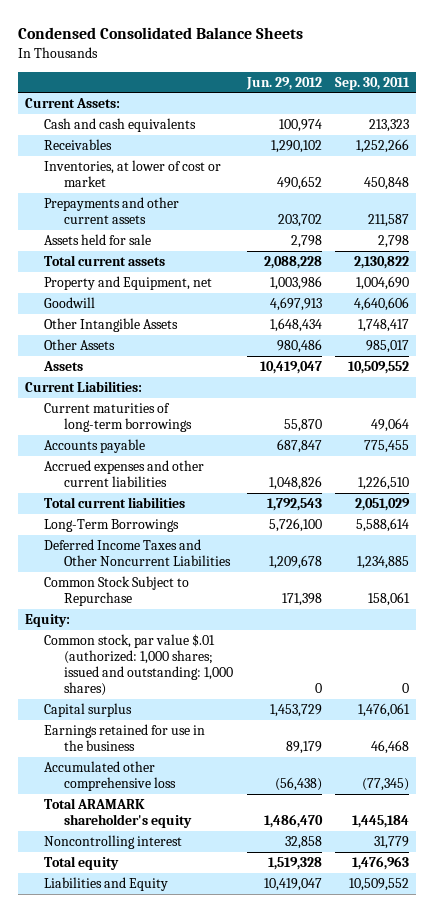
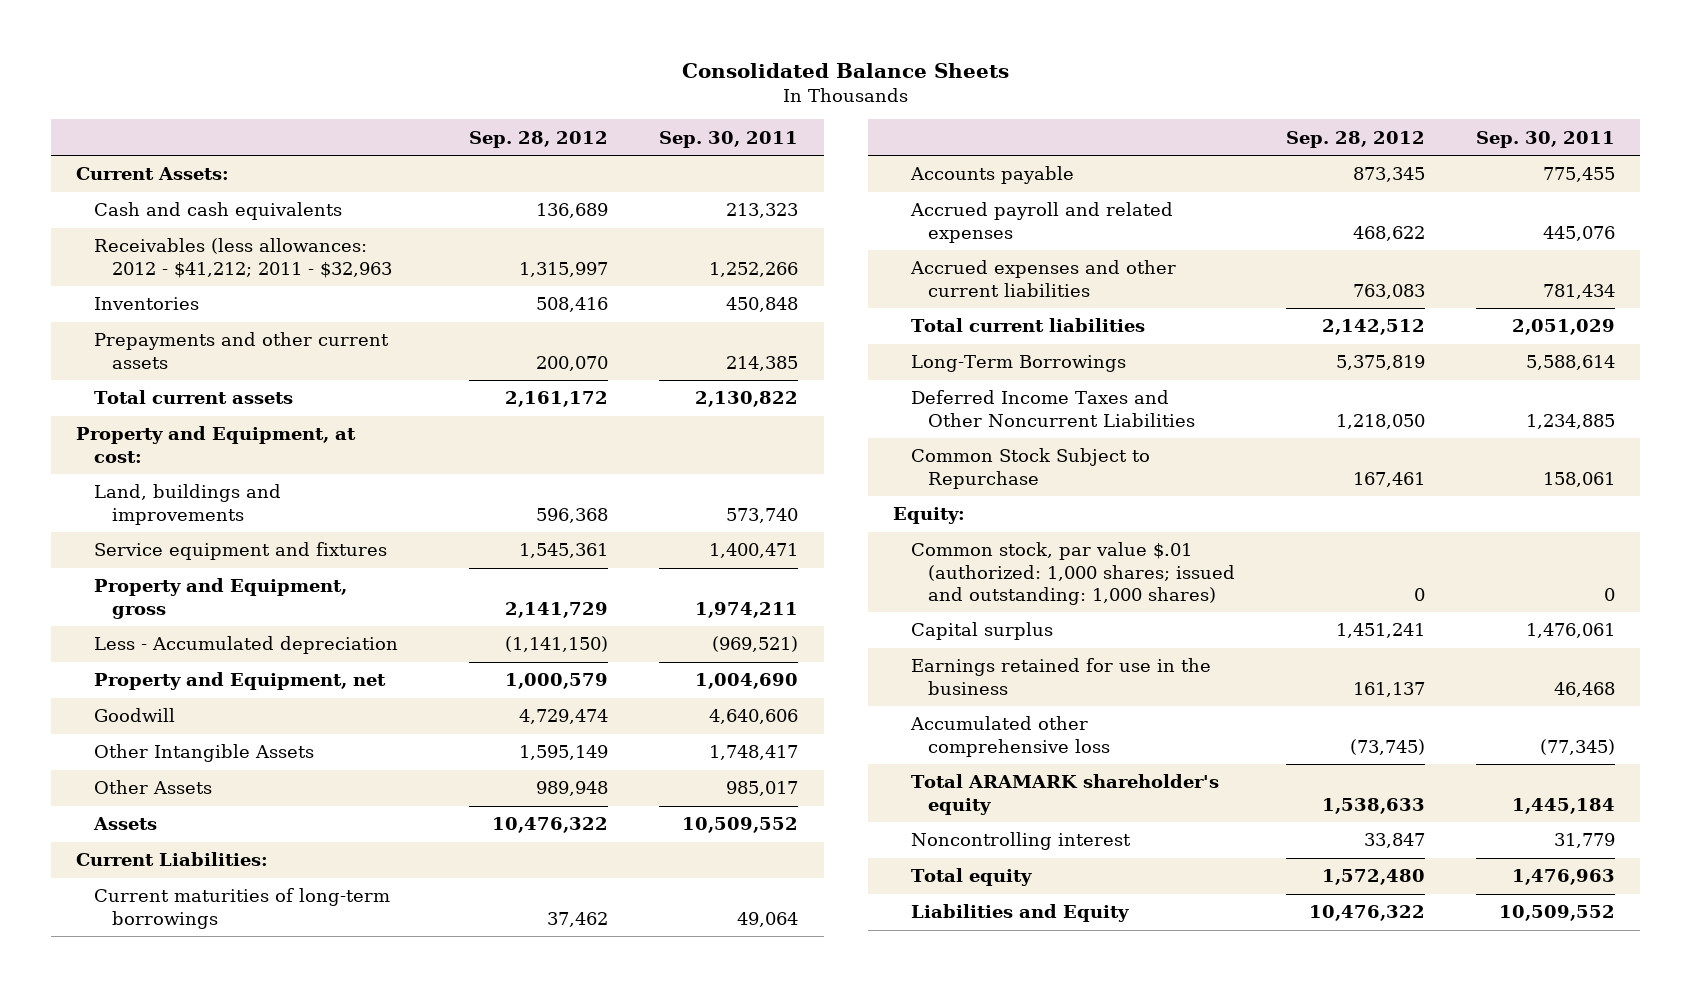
- Condensed Consolidated Balance Sheets
+ Consolidated Balance Sheets
- | Jun. 29, 2012 | Sep. 30, 2011
+ | Sep. 28, 2012 | Sep. 30, 2011
- Receivables | 1,290,102 | 1,252,266
- Inventories, at lower of cost or market | 490,652 | 450,848
- Prepayments and other current assets | 203,702 | 211,587
- Assets held for sale | 2,798 | 2,798
+ Receivables (less allowances: 2012 - $41,212; 2011 - $32,963 | 1,315,997 | 1,252,266
+ Inventories | 508,416 | 450,848
+ Prepayments and other current assets | 200,070 | 214,385
+ Property and Equipment, at cost:
+ Land, buildings and improvements | 596,368 | 573,740
+ Service equipment and fixtures | 1,545,361 | 1,400,471
+ Property and Equipment, gross | 2,141,729 | 1,974,211
+ Less - Accumulated depreciation | (1,141,150) | (969,521)
- Accrued expenses and other current liabilities | 1,048,826 | 1,226,510
+ Accrued payroll and related expenses | 468,622 | 445,076
+ Accrued expenses and other current liabilities | 763,083 | 781,434

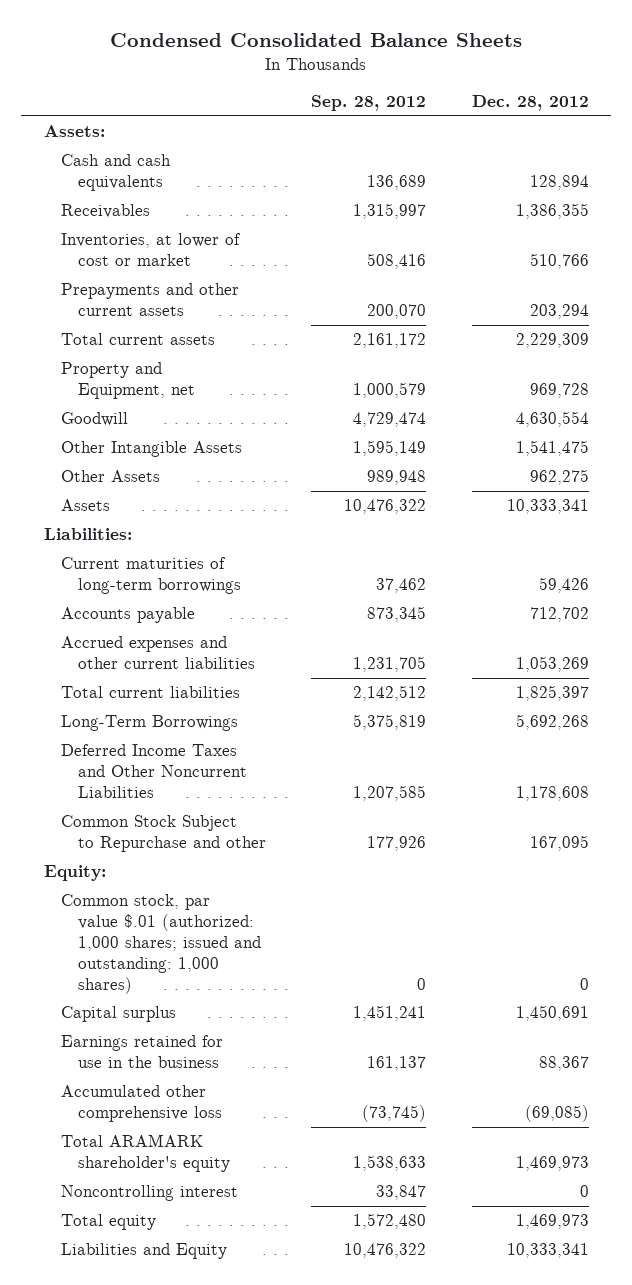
- Consolidated Balance Sheets
+ Condensed Consolidated Balance Sheets
- | Sep. 28, 2012 | Sep. 30, 2011
+ | Sep. 28, 2012 | Dec. 28, 2012
- Current Assets:
+ Assets:
- Receivables (less allowances: 2012 - $41,212; 2011 - $32,963 | 1,315,997 | 1,252,266
- Inventories | 508,416 | 450,848
+ Receivables | 1,315,997 | 1,386,355
+ Inventories, at lower of cost or market | 508,416 | 510,766
- Property and Equipment, at cost:
- Land, buildings and improvements | 596,368 | 573,740
- Service equipment and fixtures | 1,545,361 | 1,400,471
- Property and Equipment, gross | 2,141,729 | 1,974,211
- Less - Accumulated depreciation | (1,141,150) | (969,521)
- Current Liabilities:
+ Liabilities:
- Accrued payroll and related expenses | 468,622 | 445,076
- Accrued expenses and other current liabilities | 763,083 | 781,434
+ Accrued expenses and other current liabilities | 1,231,705 | 1,053,269
- Deferred Income Taxes and Other Noncurrent Liabilities | 1,218,050 | 1,234,885
- Common Stock Subject to Repurchase | 167,461 | 158,061
+ Deferred Income Taxes and Other Noncurrent Liabilities | 1,207,585 | 1,178,608
+ Common Stock Subject to Repurchase and other | 177,926 | 167,095

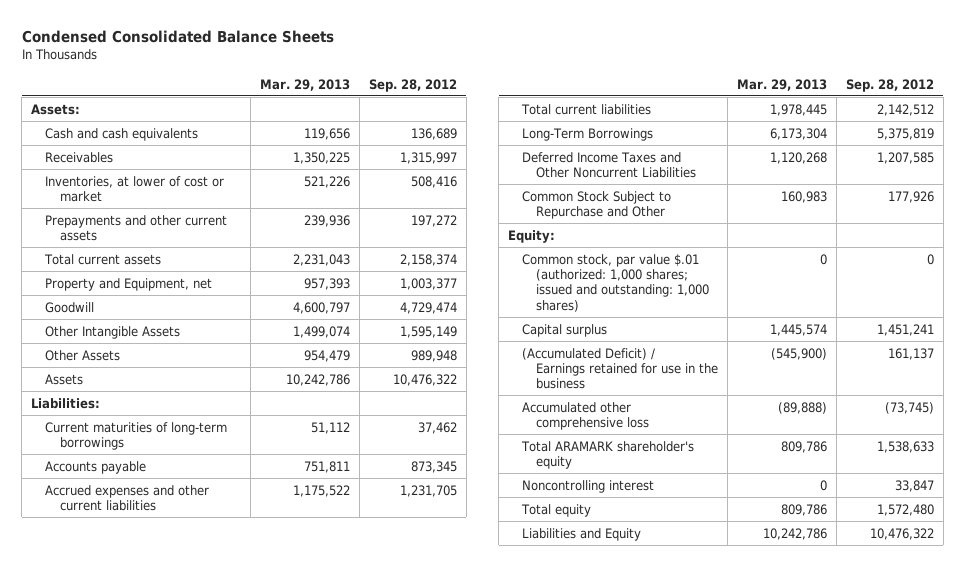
- | Sep. 28, 2012 | Dec. 28, 2012
+ | Mar. 29, 2013 | Sep. 28, 2012
- Prepayments and other current assets | 200,070 | 203,294
- Total current assets | 2,161,172 | 2,229,309
- Property and Equipment, net | 1,000,579 | 969,728
+ Prepayments and other current assets | 239,936 | 197,272
+ Total current assets | 2,231,043 | 2,158,374
+ Property and Equipment, net | 957,393 | 1,003,377
- Common Stock Subject to Repurchase and other | 177,926 | 167,095
+ Common Stock Subject to Repurchase and Other | 160,983 | 177,926
- Earnings retained for use in the business | 161,137 | 88,367
+ (Accumulated Deficit) / Earnings retained for use in the business | (545,900) | 161,137

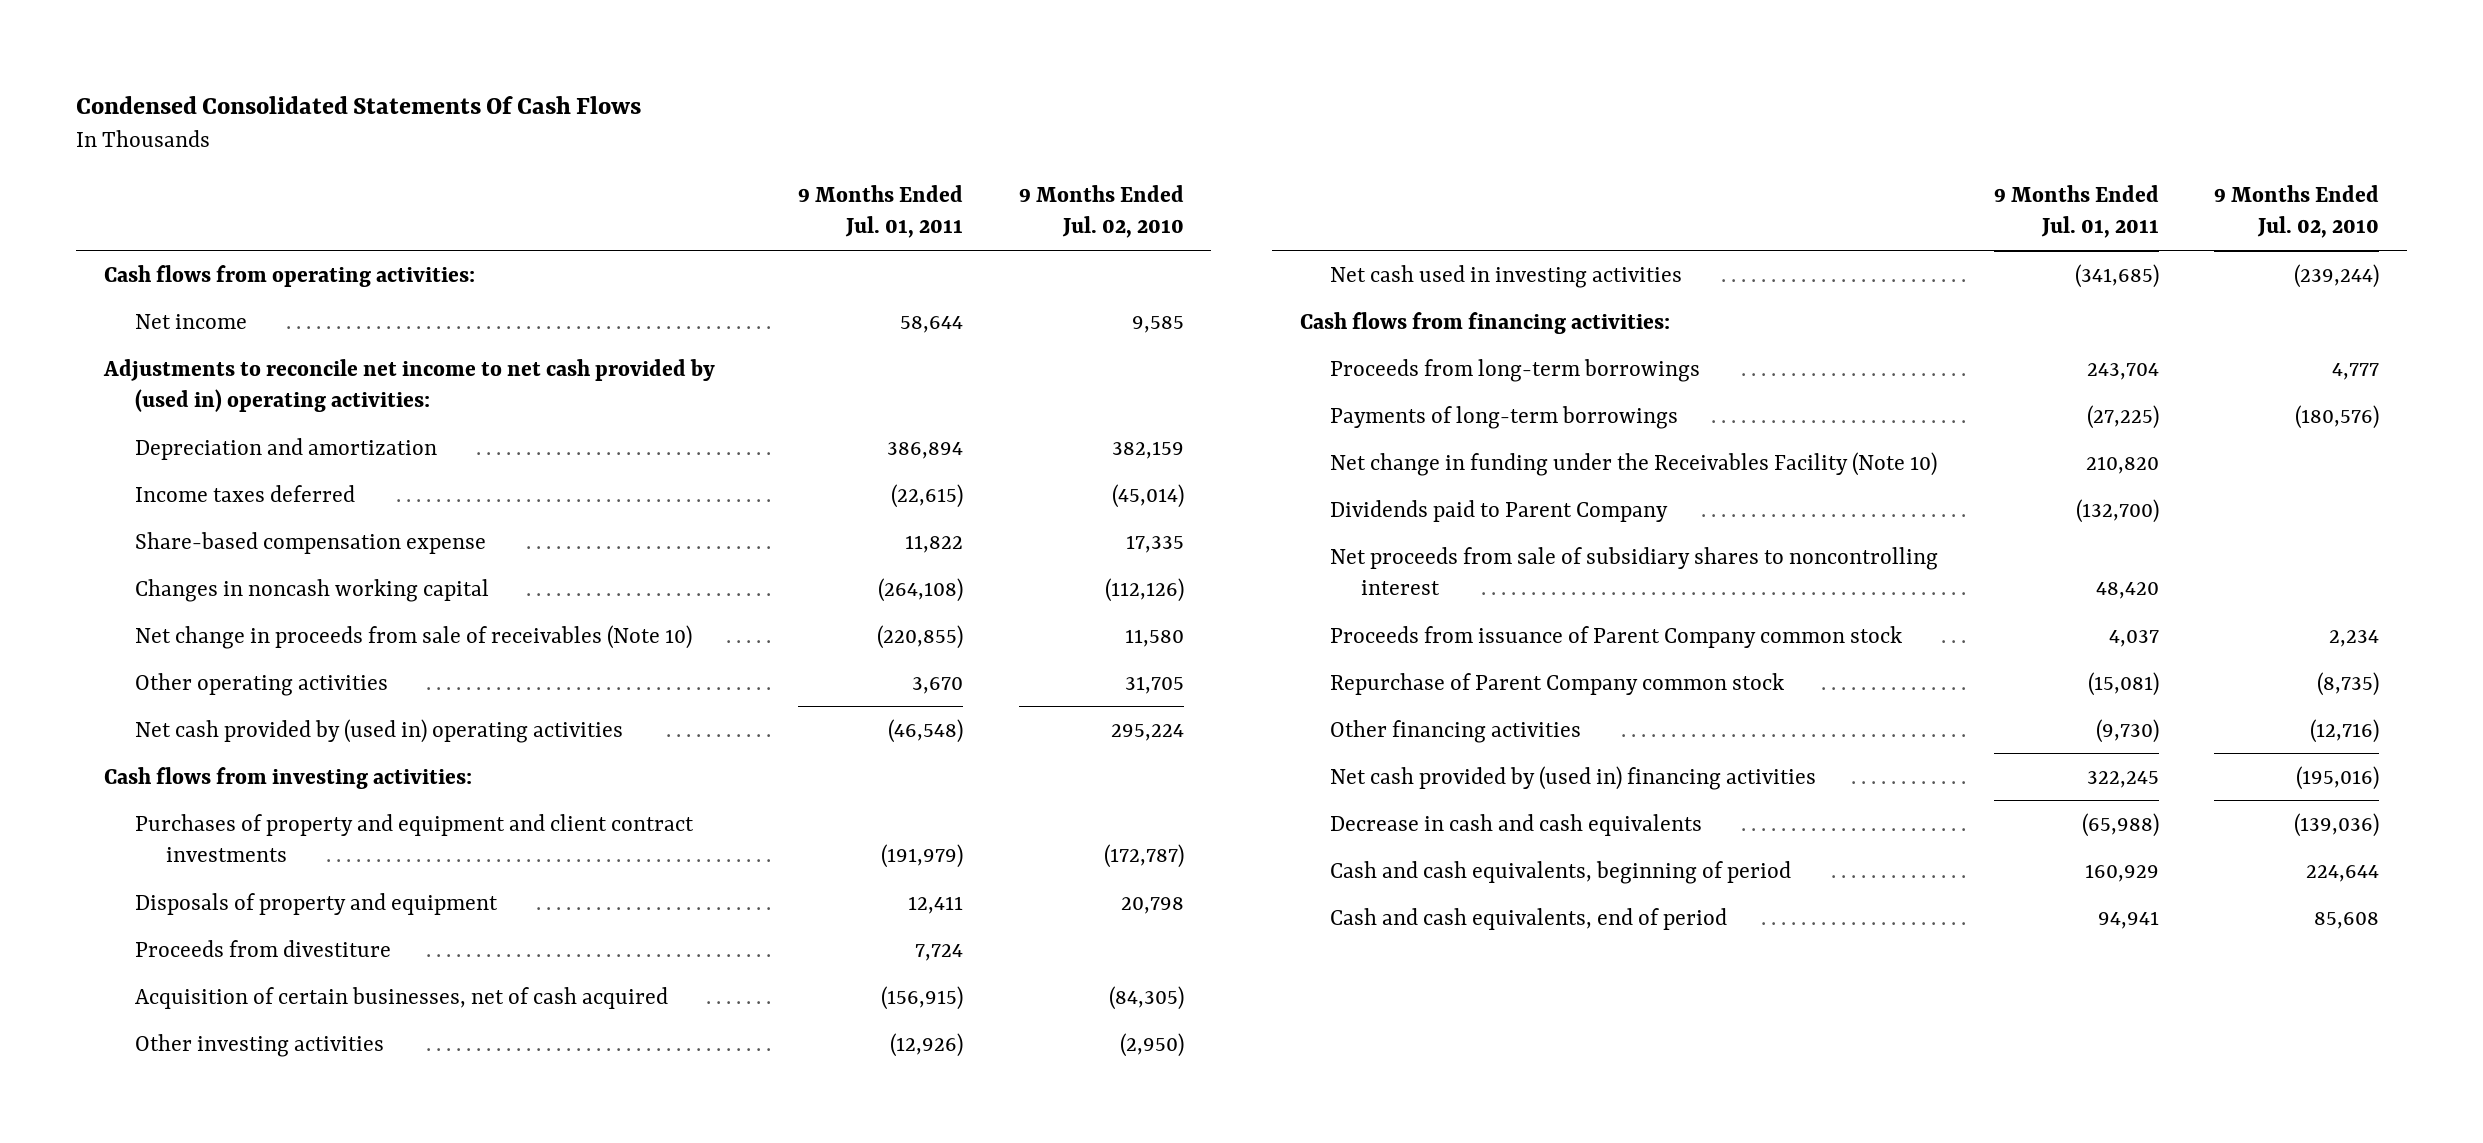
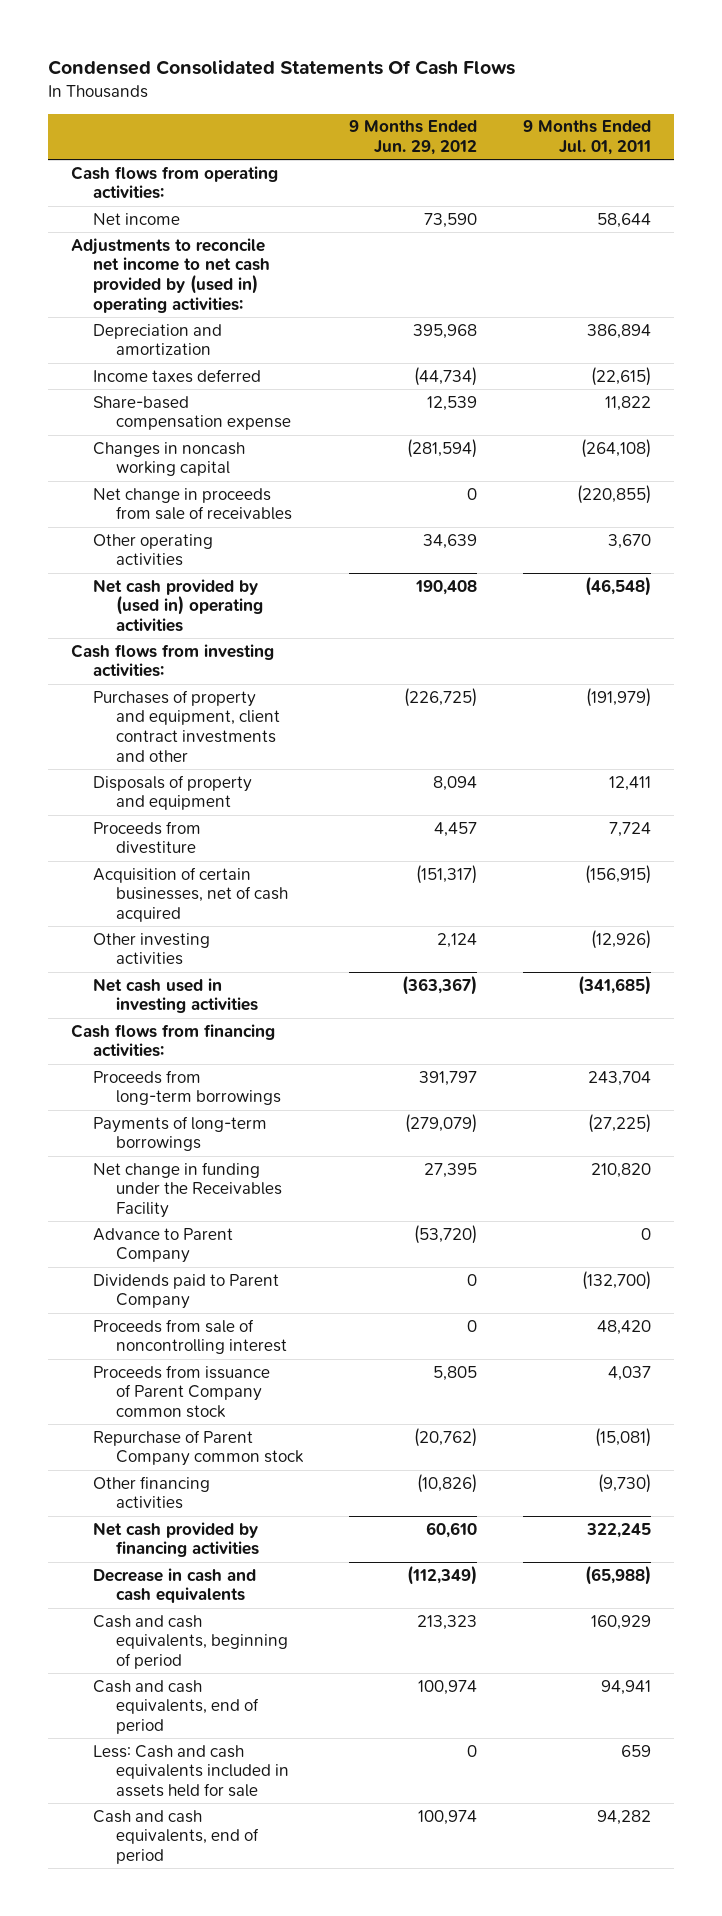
- | 9 Months Ended Jul. 01, 2011 | 9 Months Ended Jul. 02, 2010
+ | 9 Months Ended Jun. 29, 2012 | 9 Months Ended Jul. 01, 2011
- Net change in proceeds from sale of receivables (Note 10) | (220,855) | 11,580
+ Net change in proceeds from sale of receivables | 0 | (220,855)
- Purchases of property and equipment and client contract investments | (191,979) | (172,787)
+ Purchases of property and equipment, client contract investments and other | (226,725) | (191,979)
- Net change in funding under the Receivables Facility (Note 10) | 210,820 |
+ Net change in funding under the Receivables Facility | 27,395 | 210,820
+ Advance to Parent Company | (53,720) | 0
- Net proceeds from sale of subsidiary shares to noncontrolling interest | 48,420 |
+ Proceeds from sale of noncontrolling interest | 0 | 48,420
- Net cash provided by (used in) financing activities | 322,245 | (195,016)
+ Net cash provided by financing activities | 60,610 | 322,245
+ Less: Cash and cash equivalents included in assets held for sale | 0 | 659
+ Cash and cash equivalents, end of period | 100,974 | 94,282

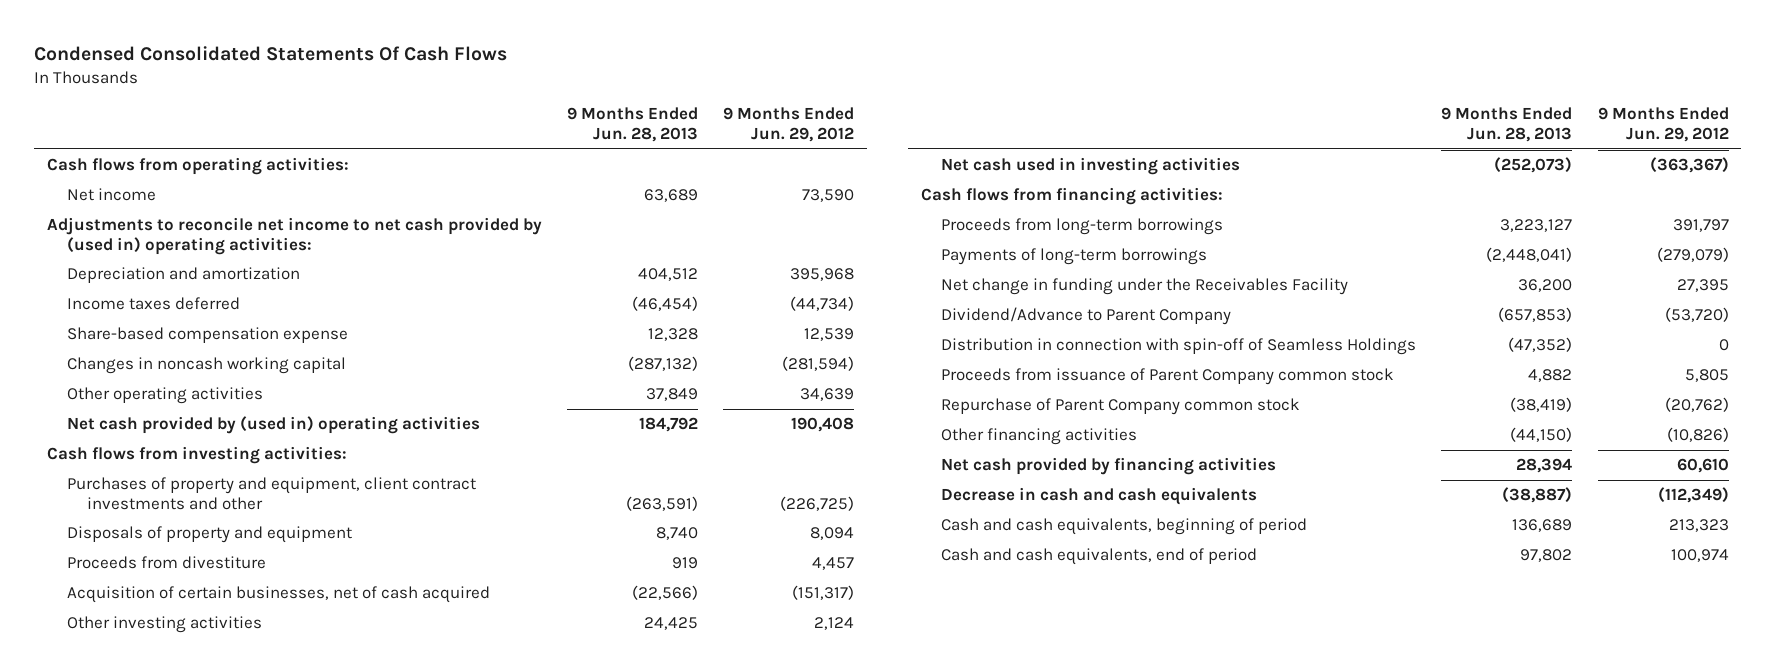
- | 9 Months Ended Jun. 29, 2012 | 9 Months Ended Jul. 01, 2011
+ | 9 Months Ended Jun. 28, 2013 | 9 Months Ended Jun. 29, 2012
- Net change in proceeds from sale of receivables | 0 | (220,855)
- Advance to Parent Company | (53,720) | 0
- Dividends paid to Parent Company | 0 | (132,700)
- Proceeds from sale of noncontrolling interest | 0 | 48,420
+ Dividend/Advance to Parent Company | (657,853) | (53,720)
+ Distribution in connection with spin-off of Seamless Holdings | (47,352) | 0
- Less: Cash and cash equivalents included in assets held for sale | 0 | 659
- Cash and cash equivalents, end of period | 100,974 | 94,282

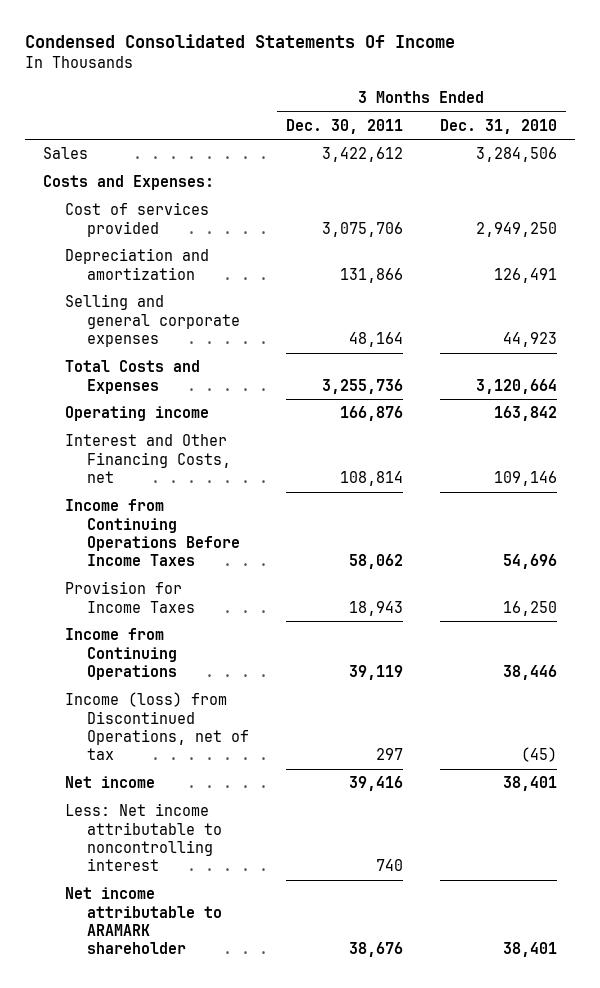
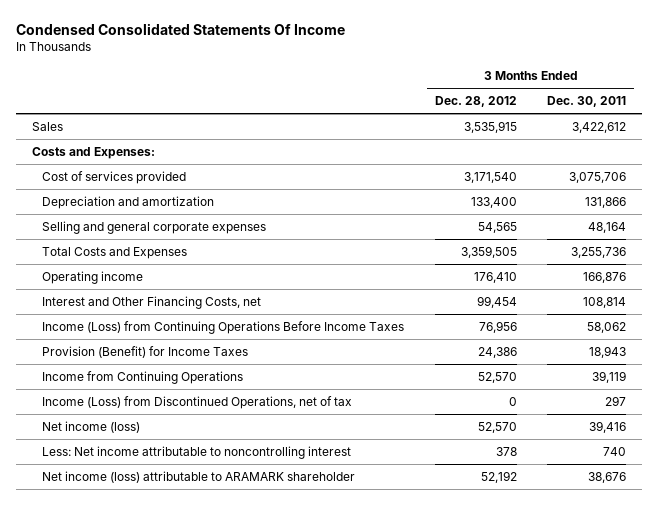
- | 3 Months Ended Dec. 30, 2011 | 3 Months Ended Dec. 31, 2010
+ | 3 Months Ended Dec. 28, 2012 | 3 Months Ended Dec. 30, 2011
- Income from Continuing Operations Before Income Taxes | 58,062 | 54,696
- Provision for Income Taxes | 18,943 | 16,250
+ Income (Loss) from Continuing Operations Before Income Taxes | 76,956 | 58,062
+ Provision (Benefit) for Income Taxes | 24,386 | 18,943
- Income (loss) from Discontinued Operations, net of tax | 297 | (45)
- Net income | 39,416 | 38,401
+ Income (Loss) from Discontinued Operations, net of tax | 0 | 297
+ Net income (loss) | 52,570 | 39,416
- Net income attributable to ARAMARK shareholder | 38,676 | 38,401
+ Net income (loss) attributable to ARAMARK shareholder | 52,192 | 38,676

